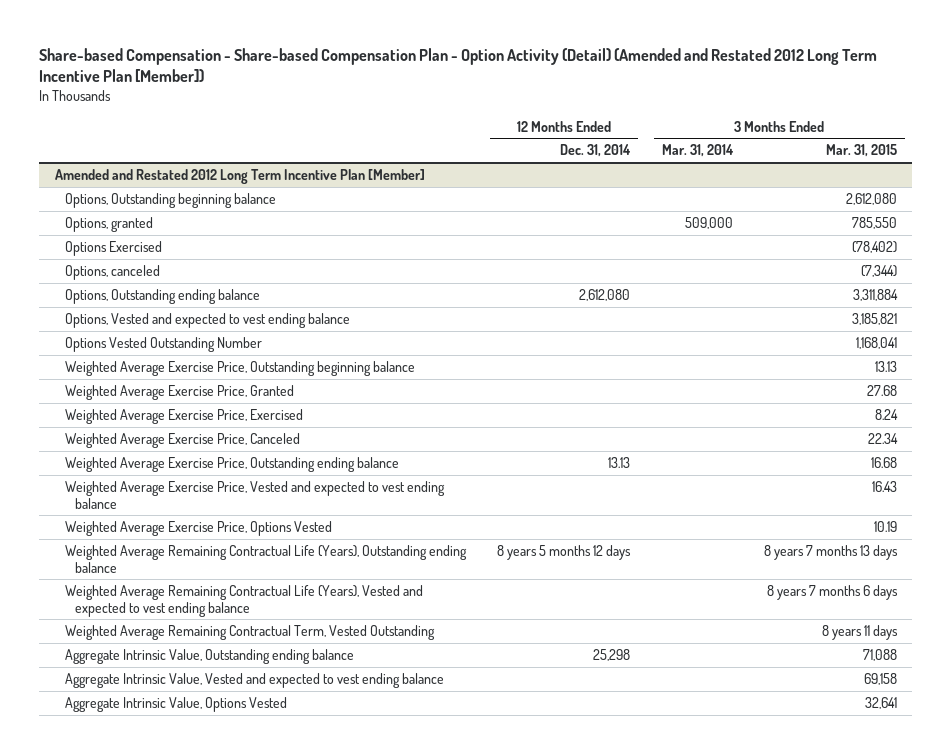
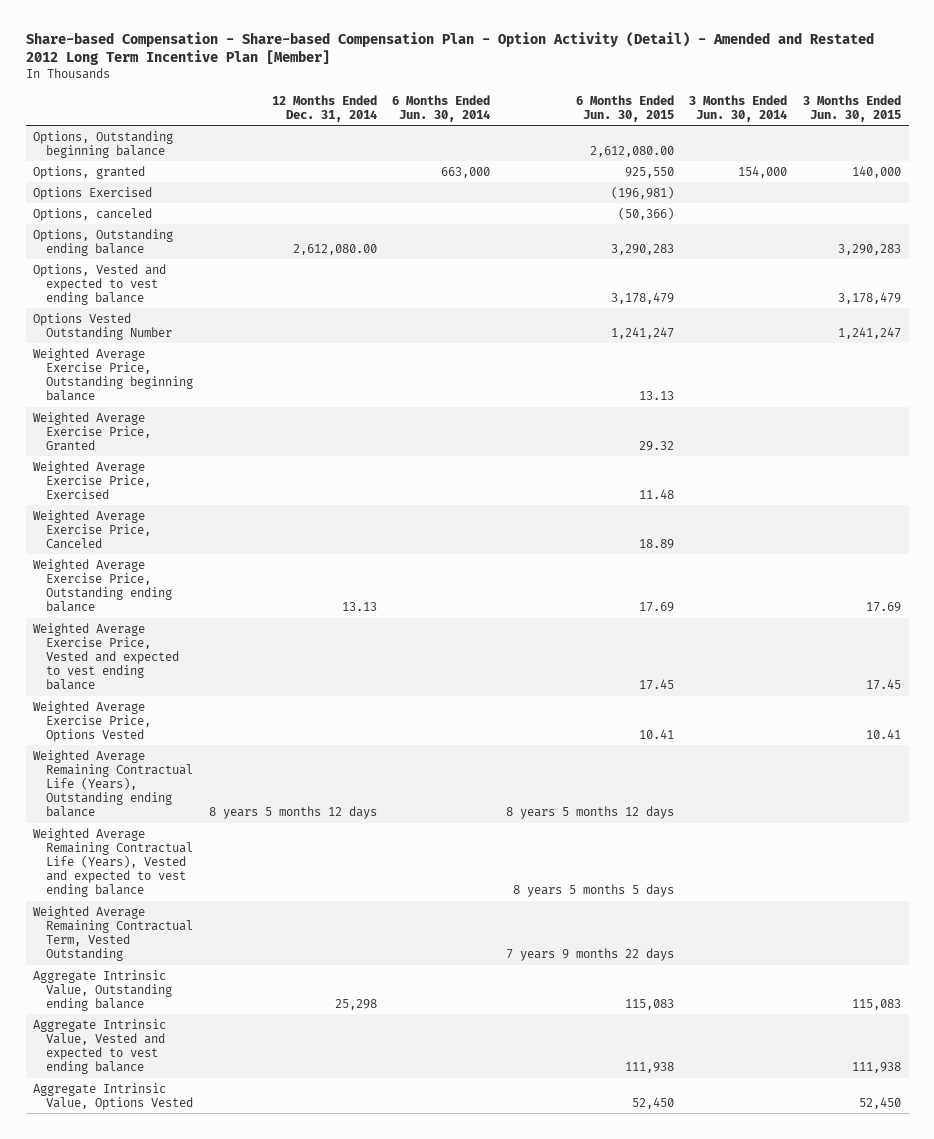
- Share-based Compensation - Share-based Compensation Plan - Option Activity (Detail) (Amended and Restated 2012 Long Term Incentive Plan [Member])
+ Share-based Compensation - Share-based Compensation Plan - Option Activity (Detail) - Amended and Restated 2012 Long Term Incentive Plan [Member]
- | 12 Months Ended Dec. 31, 2014 | 3 Months Ended Mar. 31, 2014 | 3 Months Ended Mar. 31, 2015
+ | 12 Months Ended Dec. 31, 2014 | 6 Months Ended Jun. 30, 2014 | 6 Months Ended Jun. 30, 2015 | 3 Months Ended Jun. 30, 2014 | 3 Months Ended Jun. 30, 2015
- Amended and Restated 2012 Long Term Incentive Plan [Member]
- Options, Outstanding ending balance | 2,612,080 | | 3,311,884
+ Options, Outstanding ending balance | 2,612,080.00 | | 3,290,283 | | 3,290,283

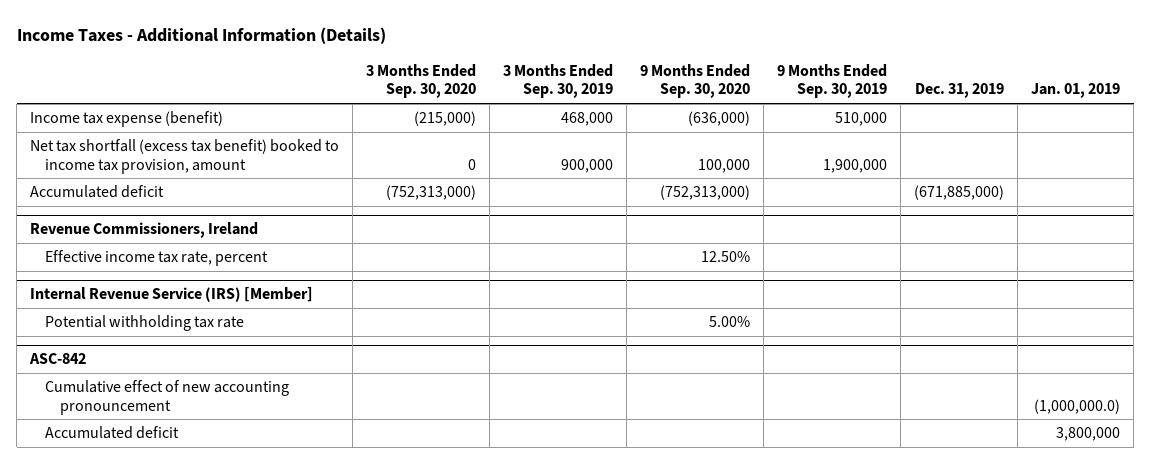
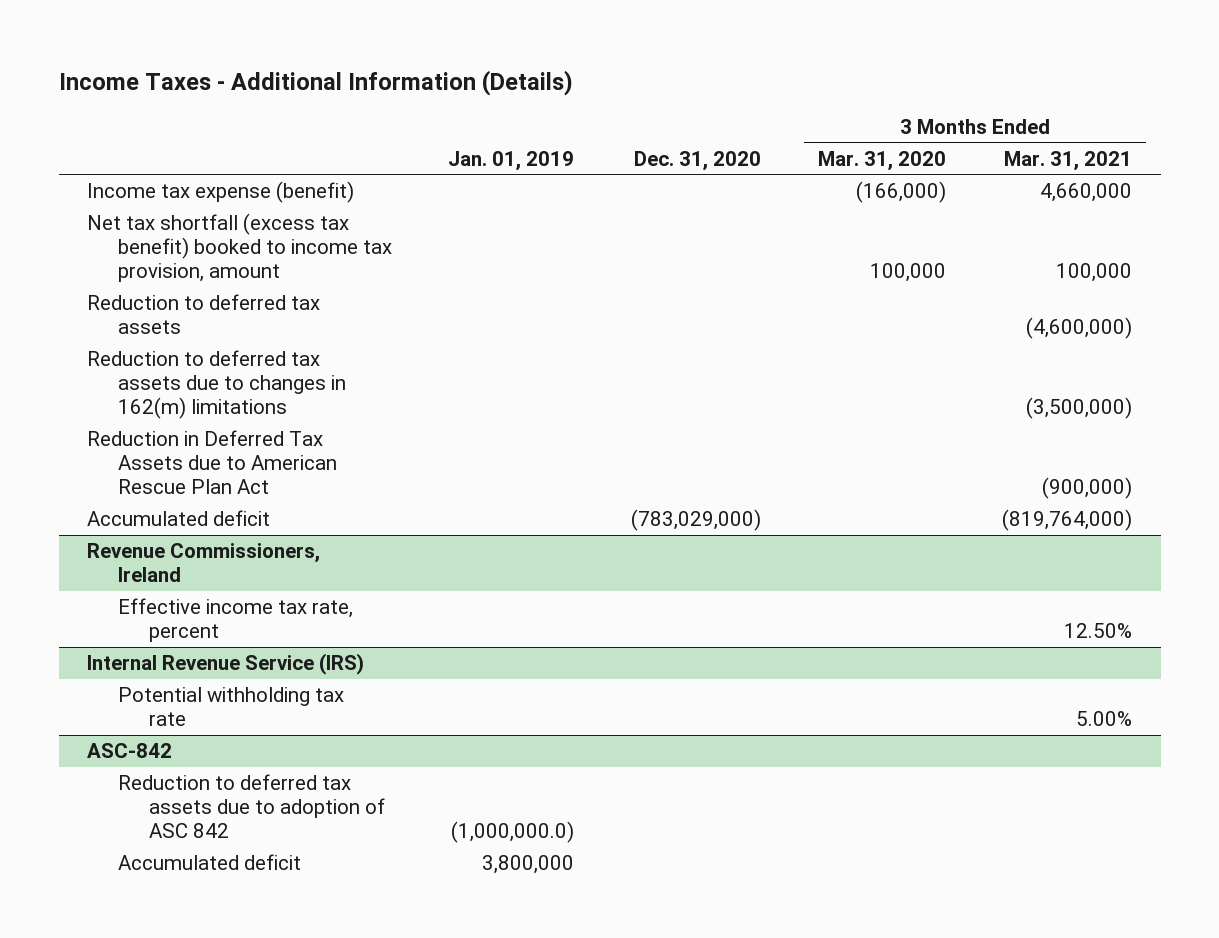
- | 3 Months Ended Sep. 30, 2020 | 3 Months Ended Sep. 30, 2019 | 9 Months Ended Sep. 30, 2020 | 9 Months Ended Sep. 30, 2019 | Dec. 31, 2019 | Jan. 01, 2019
+ | Jan. 01, 2019 | Dec. 31, 2020 | 3 Months Ended Mar. 31, 2020 | 3 Months Ended Mar. 31, 2021
+ Reduction to deferred tax assets | | | | (4,600,000)
+ Reduction to deferred tax assets due to changes in 162(m) limitations | | | | (3,500,000)
+ Reduction in Deferred Tax Assets due to American Rescue Plan Act | | | | (900,000)
- Internal Revenue Service (IRS) [Member]
+ Internal Revenue Service (IRS)
@ ASC-842
- Cumulative effect of new accounting pronouncement | | | | | | (1,000,000.0)
+ Reduction to deferred tax assets due to adoption of ASC 842 | (1,000,000.0) | | |

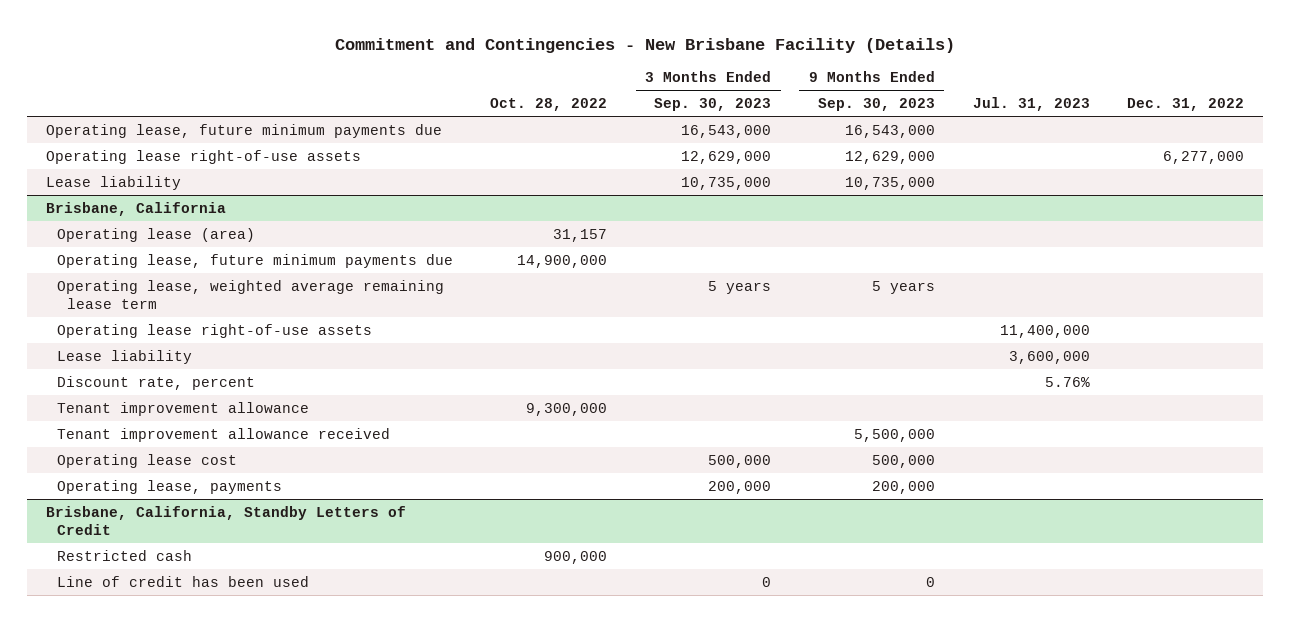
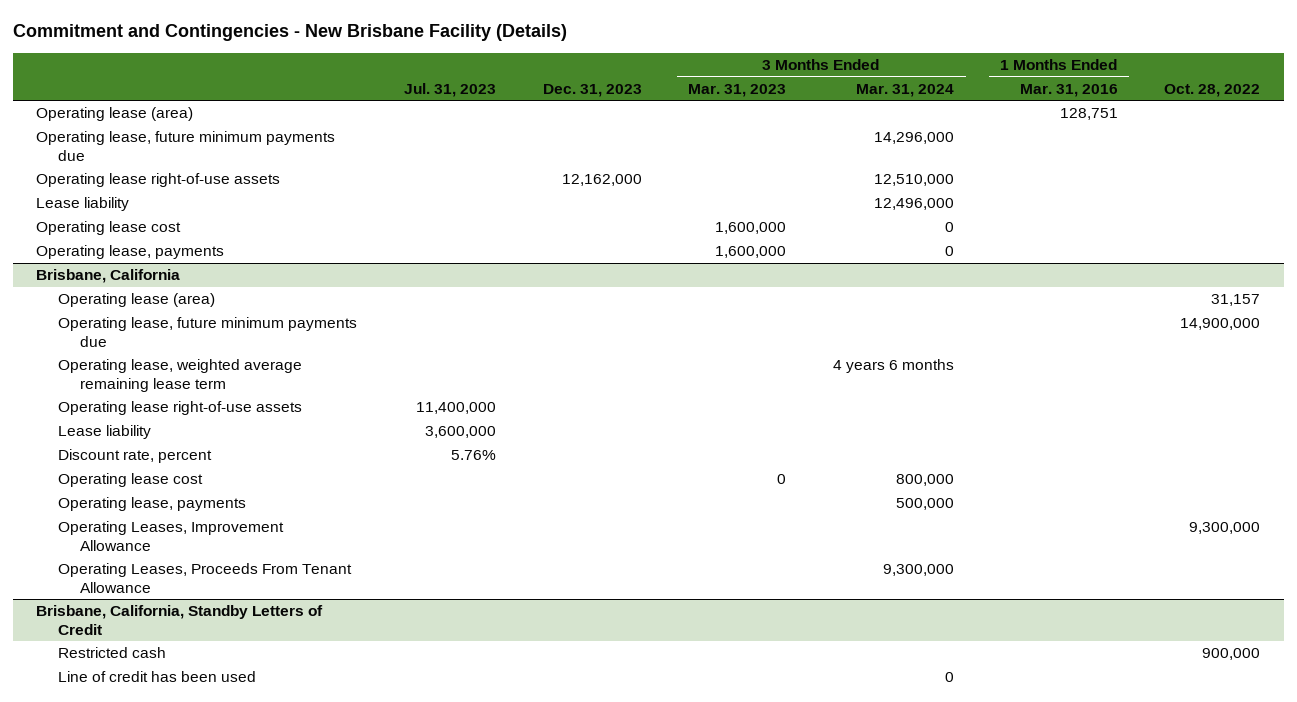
- | Oct. 28, 2022 | 3 Months Ended Sep. 30, 2023 | 9 Months Ended Sep. 30, 2023 | Jul. 31, 2023 | Dec. 31, 2022
+ | Jul. 31, 2023 | Dec. 31, 2023 | 3 Months Ended Mar. 31, 2023 | 3 Months Ended Mar. 31, 2024 | 1 Months Ended Mar. 31, 2016 | Oct. 28, 2022
+ Operating lease (area) | | | | | 128,751 |
+ Operating lease cost | | | 1,600,000 | 0 | |
+ Operating lease, payments | | | 1,600,000 | 0 | |
@ Brisbane, California
- Tenant improvement allowance | 9,300,000 | | | |
- Tenant improvement allowance received | | | 5,500,000 | |
+ Operating Leases, Improvement Allowance | | | | | | 9,300,000
+ Operating Leases, Proceeds From Tenant Allowance | | | | 9,300,000 | |

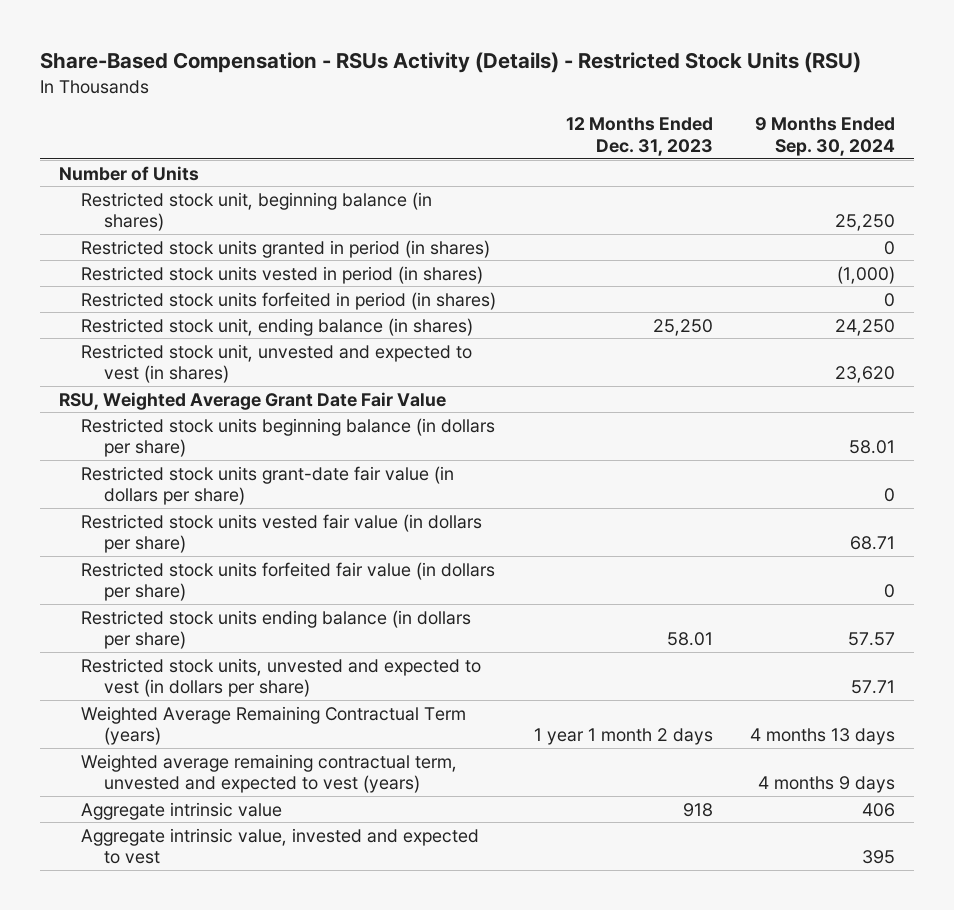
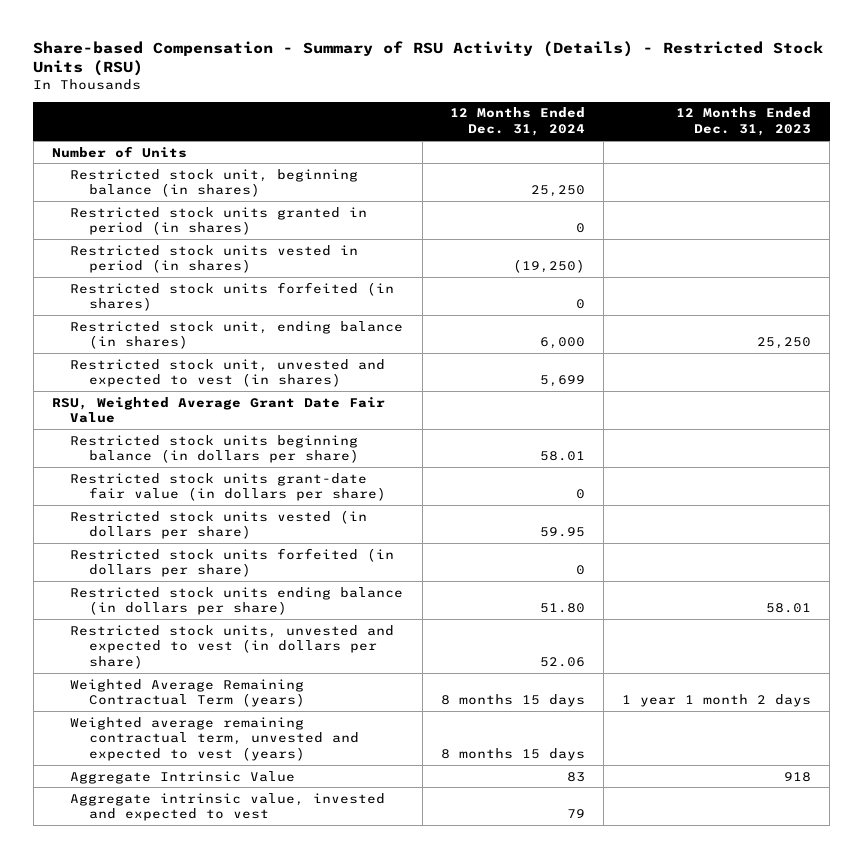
- Share-Based Compensation - RSUs Activity (Details) - Restricted Stock Units (RSU)
+ Share-based Compensation - Summary of RSU Activity (Details) - Restricted Stock Units (RSU)
- | 12 Months Ended Dec. 31, 2023 | 9 Months Ended Sep. 30, 2024
+ | 12 Months Ended Dec. 31, 2024 | 12 Months Ended Dec. 31, 2023
- Restricted stock units forfeited in period (in shares) | | 0
+ Restricted stock units forfeited (in shares) | 0 |
- Restricted stock units vested fair value (in dollars per share) | | 68.71
- Restricted stock units forfeited fair value (in dollars per share) | | 0
+ Restricted stock units vested (in dollars per share) | 59.95 |
+ Restricted stock units forfeited (in dollars per share) | 0 |
- Aggregate intrinsic value | 918 | 406
+ Aggregate Intrinsic Value | 83 | 918

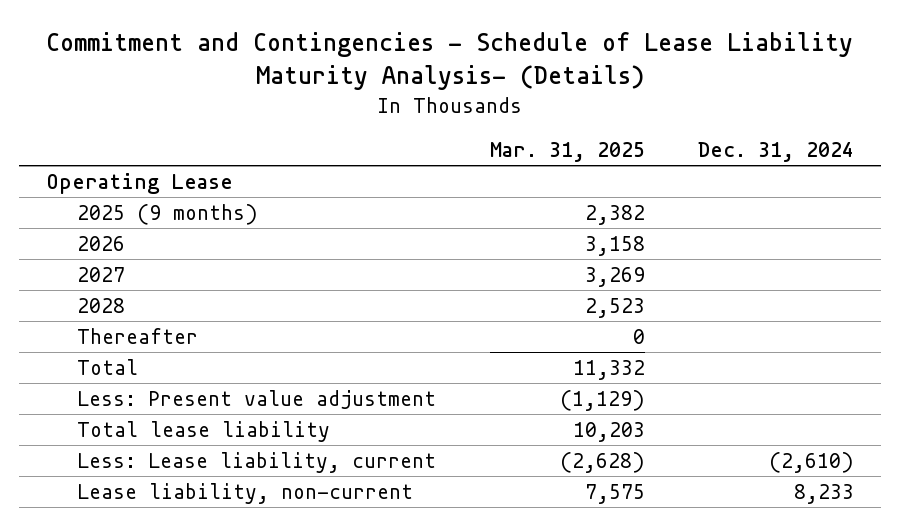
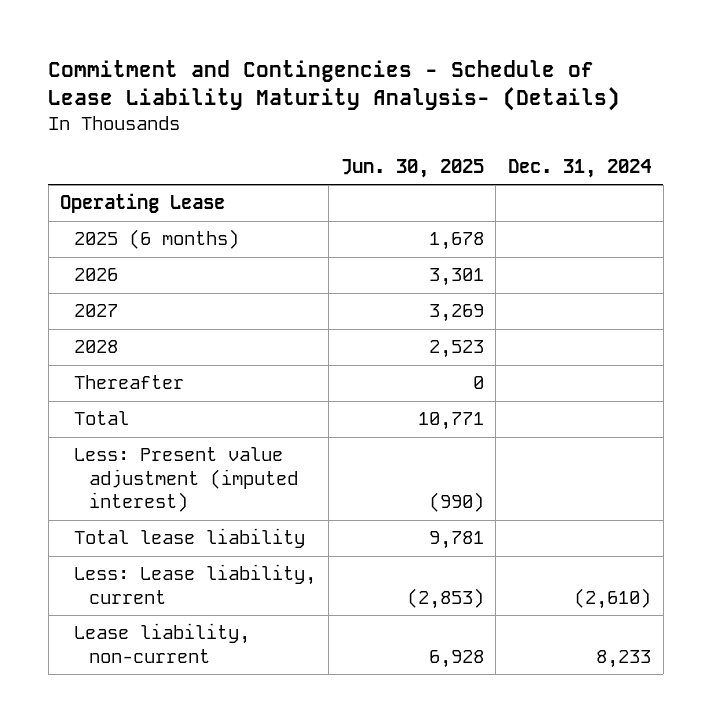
- | Mar. 31, 2025 | Dec. 31, 2024
+ | Jun. 30, 2025 | Dec. 31, 2024
- 2025 (9 months) | 2,382 |
+ 2025 (6 months) | 1,678 |
- Less: Present value adjustment | (1,129) |
+ Less: Present value adjustment (imputed interest) | (990) |

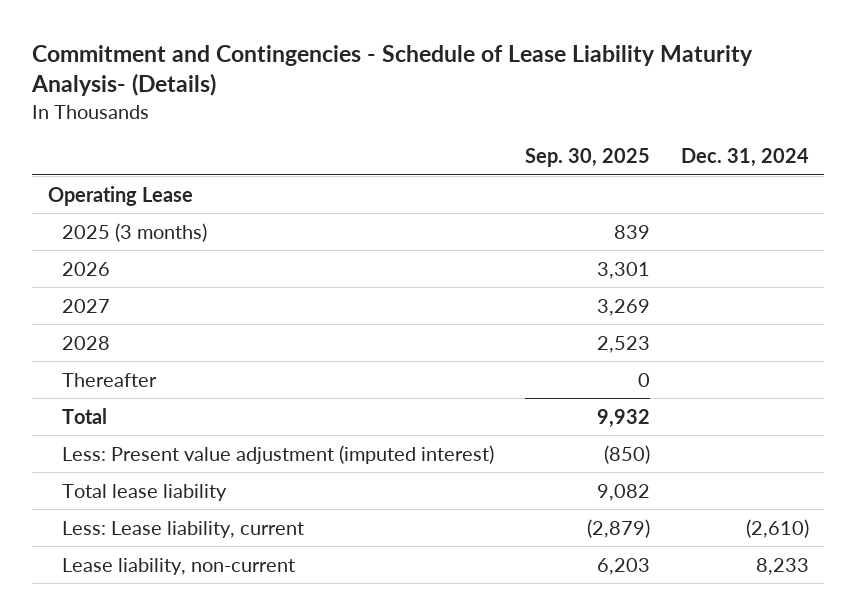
- | Jun. 30, 2025 | Dec. 31, 2024
+ | Sep. 30, 2025 | Dec. 31, 2024
- 2025 (6 months) | 1,678 |
+ 2025 (3 months) | 839 |

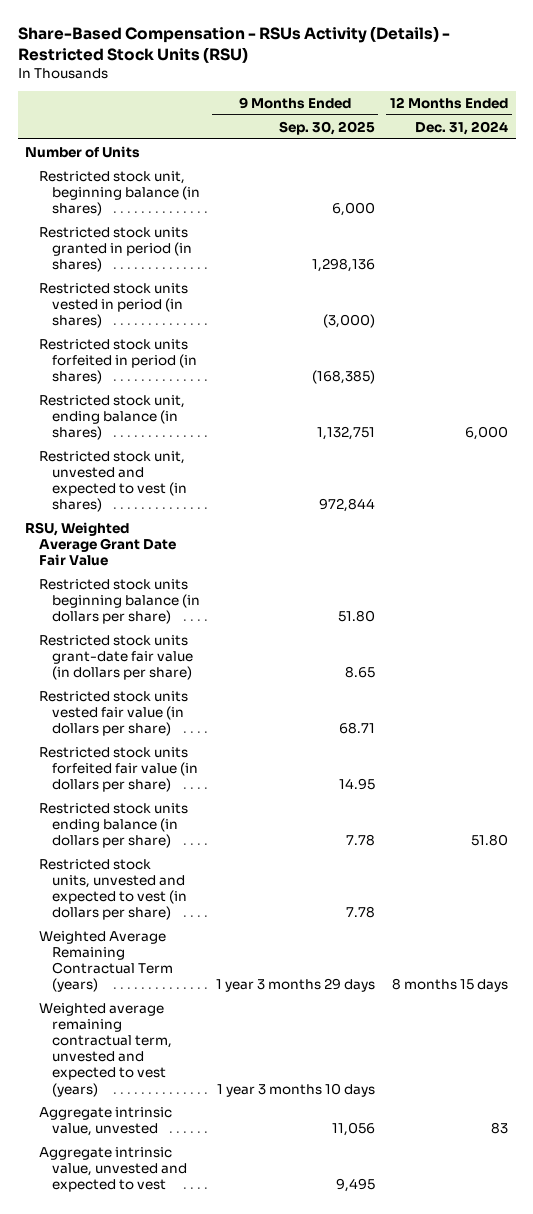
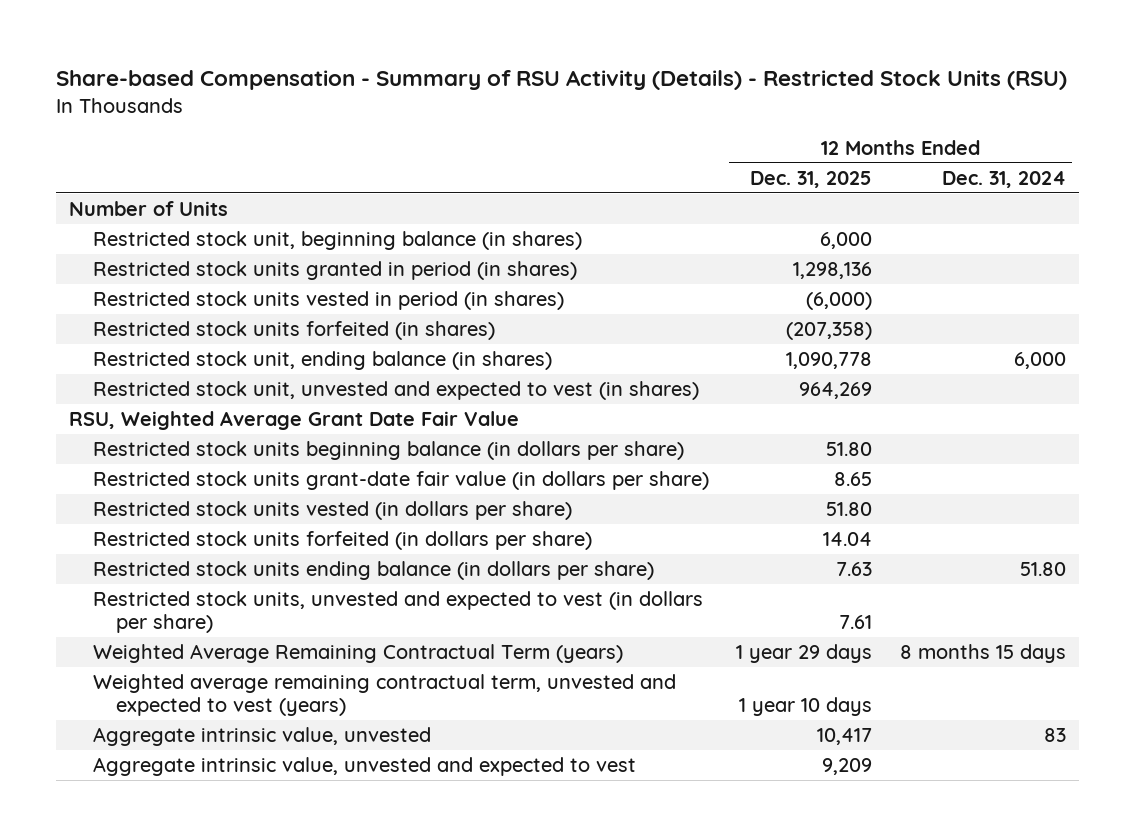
- Share-Based Compensation - RSUs Activity (Details) - Restricted Stock Units (RSU)
+ Share-based Compensation - Summary of RSU Activity (Details) - Restricted Stock Units (RSU)
- | 9 Months Ended Sep. 30, 2025 | 12 Months Ended Dec. 31, 2024
+ | 12 Months Ended Dec. 31, 2025 | 12 Months Ended Dec. 31, 2024
- Restricted stock units forfeited in period (in shares) | (168,385) |
+ Restricted stock units forfeited (in shares) | (207,358) |
- Restricted stock units vested fair value (in dollars per share) | 68.71 |
- Restricted stock units forfeited fair value (in dollars per share) | 14.95 |
+ Restricted stock units vested (in dollars per share) | 51.80 |
+ Restricted stock units forfeited (in dollars per share) | 14.04 |

